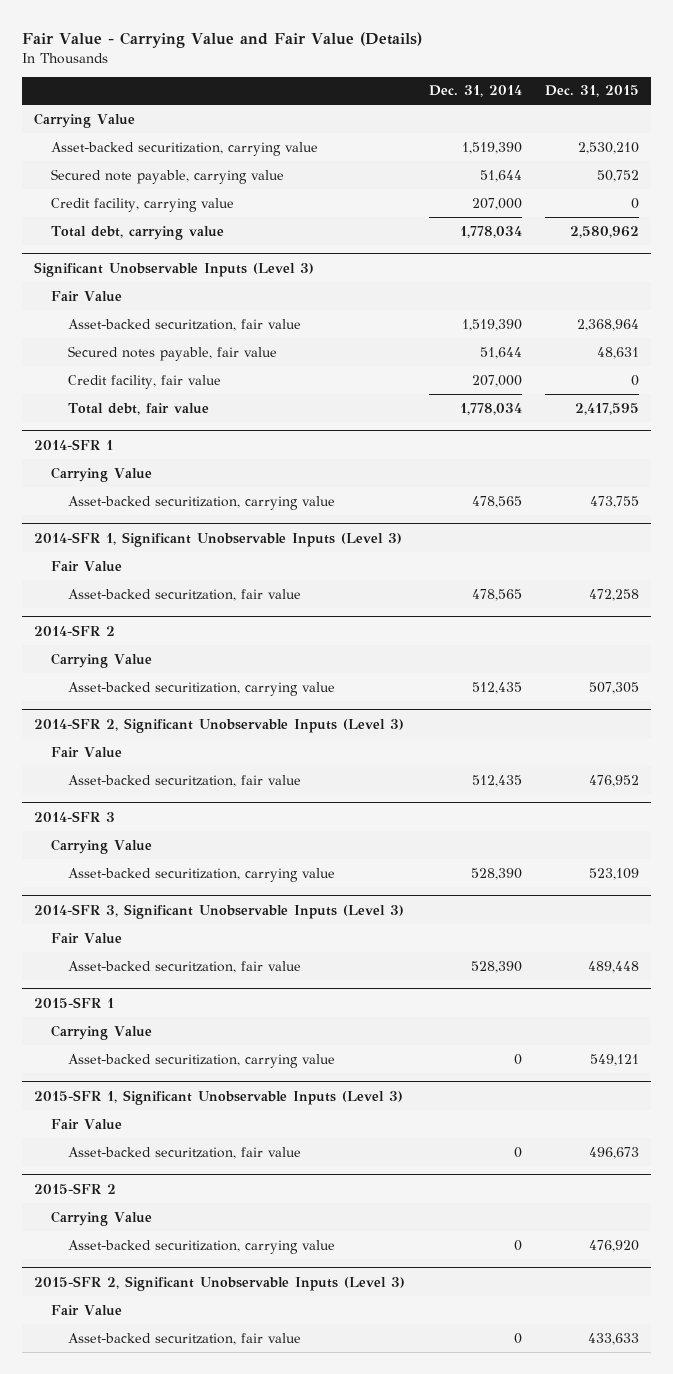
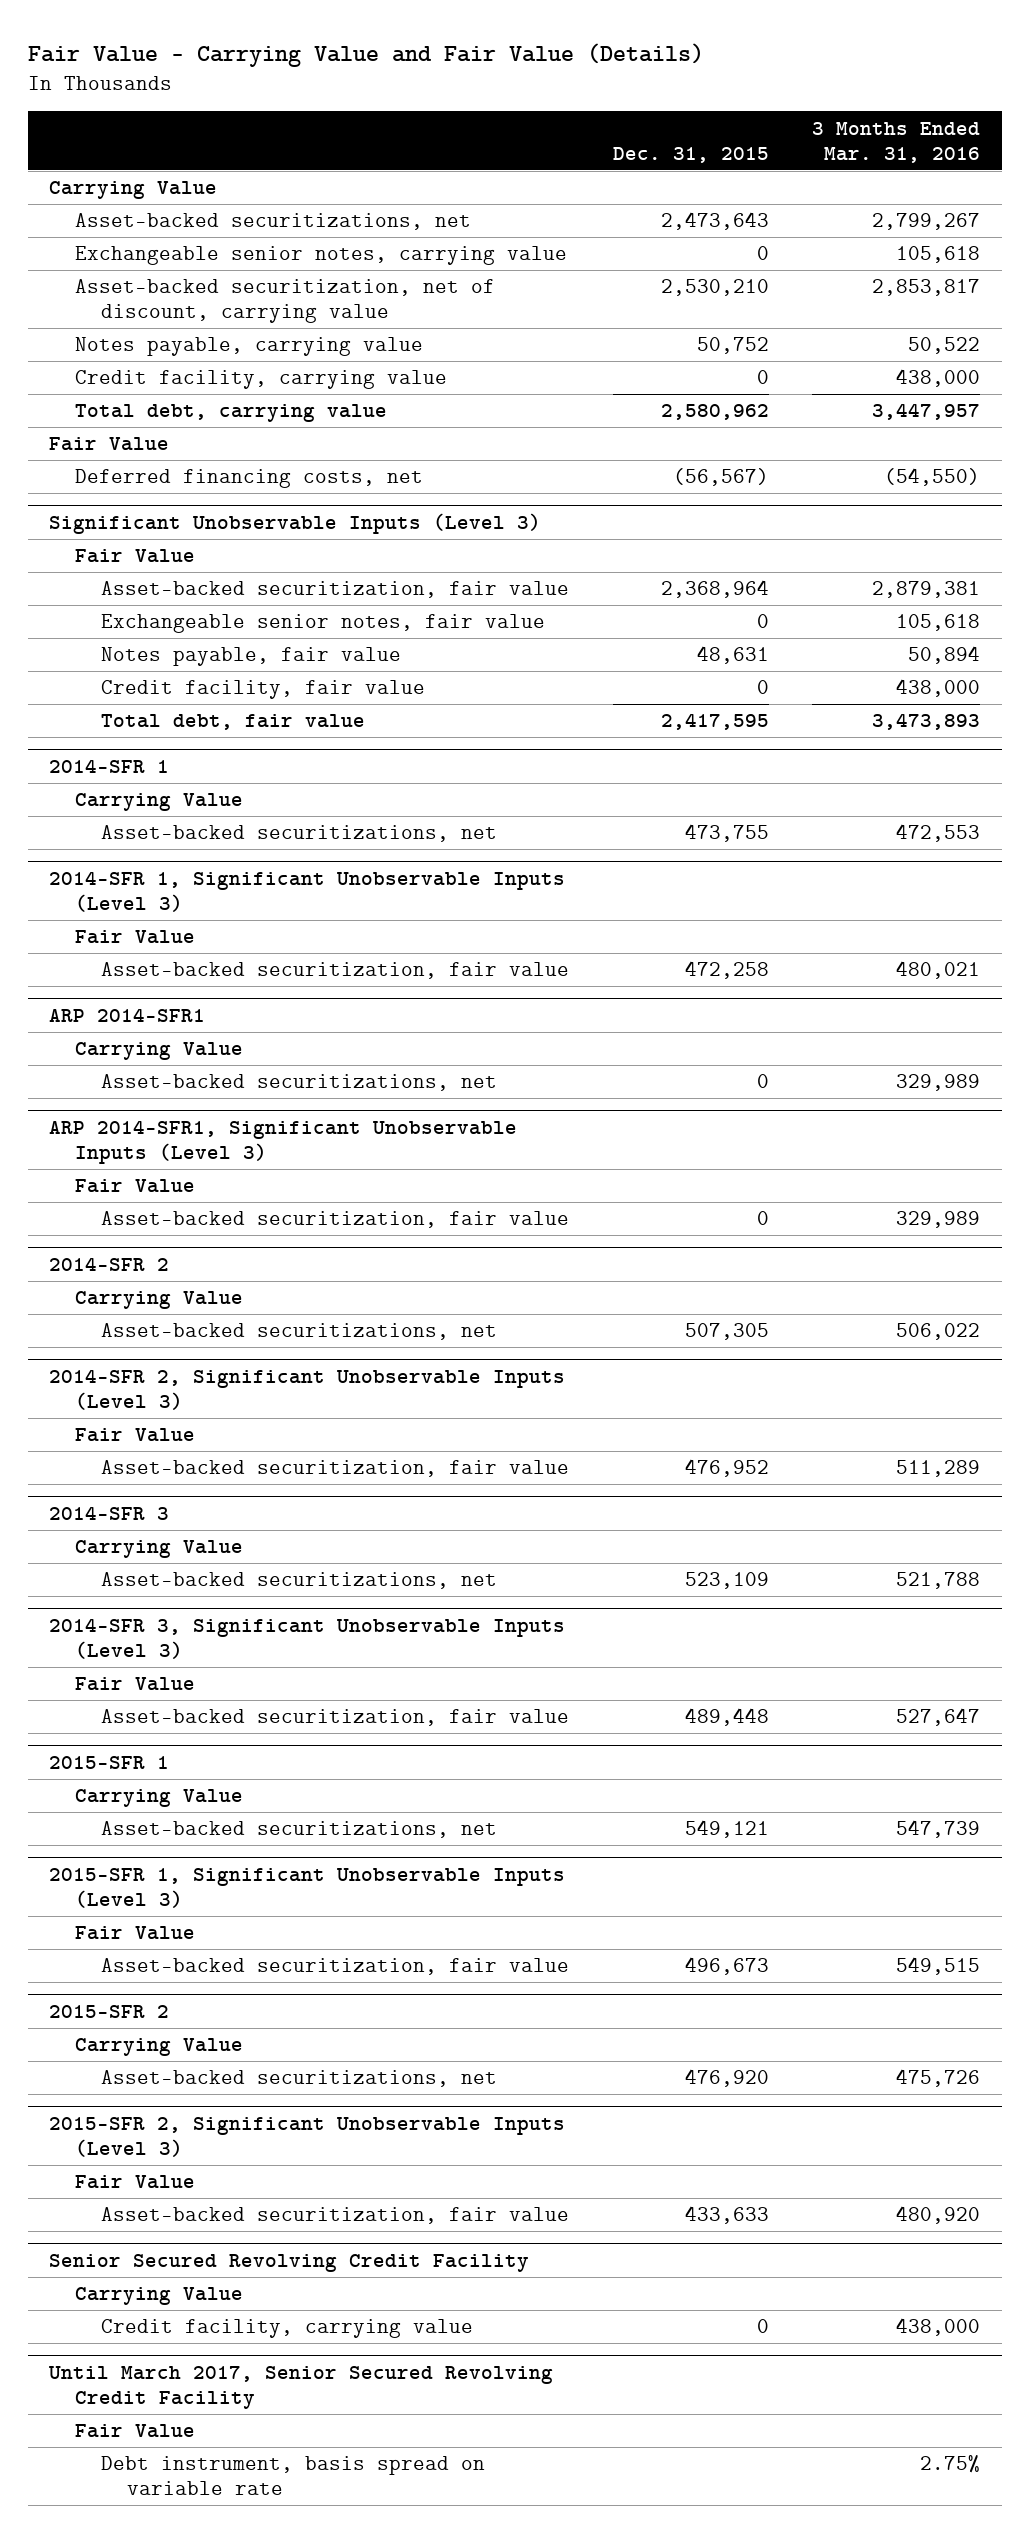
- | Dec. 31, 2014 | Dec. 31, 2015
+ | Dec. 31, 2015 | 3 Months Ended Mar. 31, 2016
- Asset-backed securitization, carrying value | 1,519,390 | 2,530,210
- Secured note payable, carrying value | 51,644 | 50,752
+ Asset-backed securitizations, net | 2,473,643 | 2,799,267
+ Exchangeable senior notes, carrying value | 0 | 105,618
+ Asset-backed securitization, net of discount, carrying value | 2,530,210 | 2,853,817
+ Notes payable, carrying value | 50,752 | 50,522
+ Fair Value
+ Deferred financing costs, net | (56,567) | (54,550)
@ Significant Unobservable Inputs (Level 3)
- Asset-backed securitzation, fair value | 1,519,390 | 2,368,964
- Secured notes payable, fair value | 51,644 | 48,631
+ Asset-backed securitization, fair value | 2,368,964 | 2,879,381
+ Exchangeable senior notes, fair value | 0 | 105,618
+ Notes payable, fair value | 48,631 | 50,894
@ 2014-SFR 1
- Asset-backed securitization, carrying value | 478,565 | 473,755
+ Asset-backed securitizations, net | 473,755 | 472,553
@ 2014-SFR 1, Significant Unobservable Inputs (Level 3)
- Asset-backed securitzation, fair value | 478,565 | 472,258
+ Asset-backed securitization, fair value | 472,258 | 480,021
+ ARP 2014-SFR1
+ Carrying Value
+ Asset-backed securitizations, net | 0 | 329,989
+ ARP 2014-SFR1, Significant Unobservable Inputs (Level 3)
+ Fair Value
+ Asset-backed securitization, fair value | 0 | 329,989
@ 2014-SFR 2
- Asset-backed securitization, carrying value | 512,435 | 507,305
+ Asset-backed securitizations, net | 507,305 | 506,022
@ 2014-SFR 2, Significant Unobservable Inputs (Level 3)
- Asset-backed securitzation, fair value | 512,435 | 476,952
+ Asset-backed securitization, fair value | 476,952 | 511,289
@ 2014-SFR 3
- Asset-backed securitization, carrying value | 528,390 | 523,109
+ Asset-backed securitizations, net | 523,109 | 521,788
@ 2014-SFR 3, Significant Unobservable Inputs (Level 3)
- Asset-backed securitzation, fair value | 528,390 | 489,448
+ Asset-backed securitization, fair value | 489,448 | 527,647
@ 2015-SFR 1
- Asset-backed securitization, carrying value | 0 | 549,121
+ Asset-backed securitizations, net | 549,121 | 547,739
@ 2015-SFR 1, Significant Unobservable Inputs (Level 3)
- Asset-backed securitzation, fair value | 0 | 496,673
+ Asset-backed securitization, fair value | 496,673 | 549,515
@ 2015-SFR 2
- Asset-backed securitization, carrying value | 0 | 476,920
+ Asset-backed securitizations, net | 476,920 | 475,726
@ 2015-SFR 2, Significant Unobservable Inputs (Level 3)
- Asset-backed securitzation, fair value | 0 | 433,633
+ Asset-backed securitization, fair value | 433,633 | 480,920
+ Senior Secured Revolving Credit Facility
+ Carrying Value
+ Credit facility, carrying value | 0 | 438,000
+ Until March 2017, Senior Secured Revolving Credit Facility
+ Fair Value
+ Debt instrument, basis spread on variable rate | | 2.75%

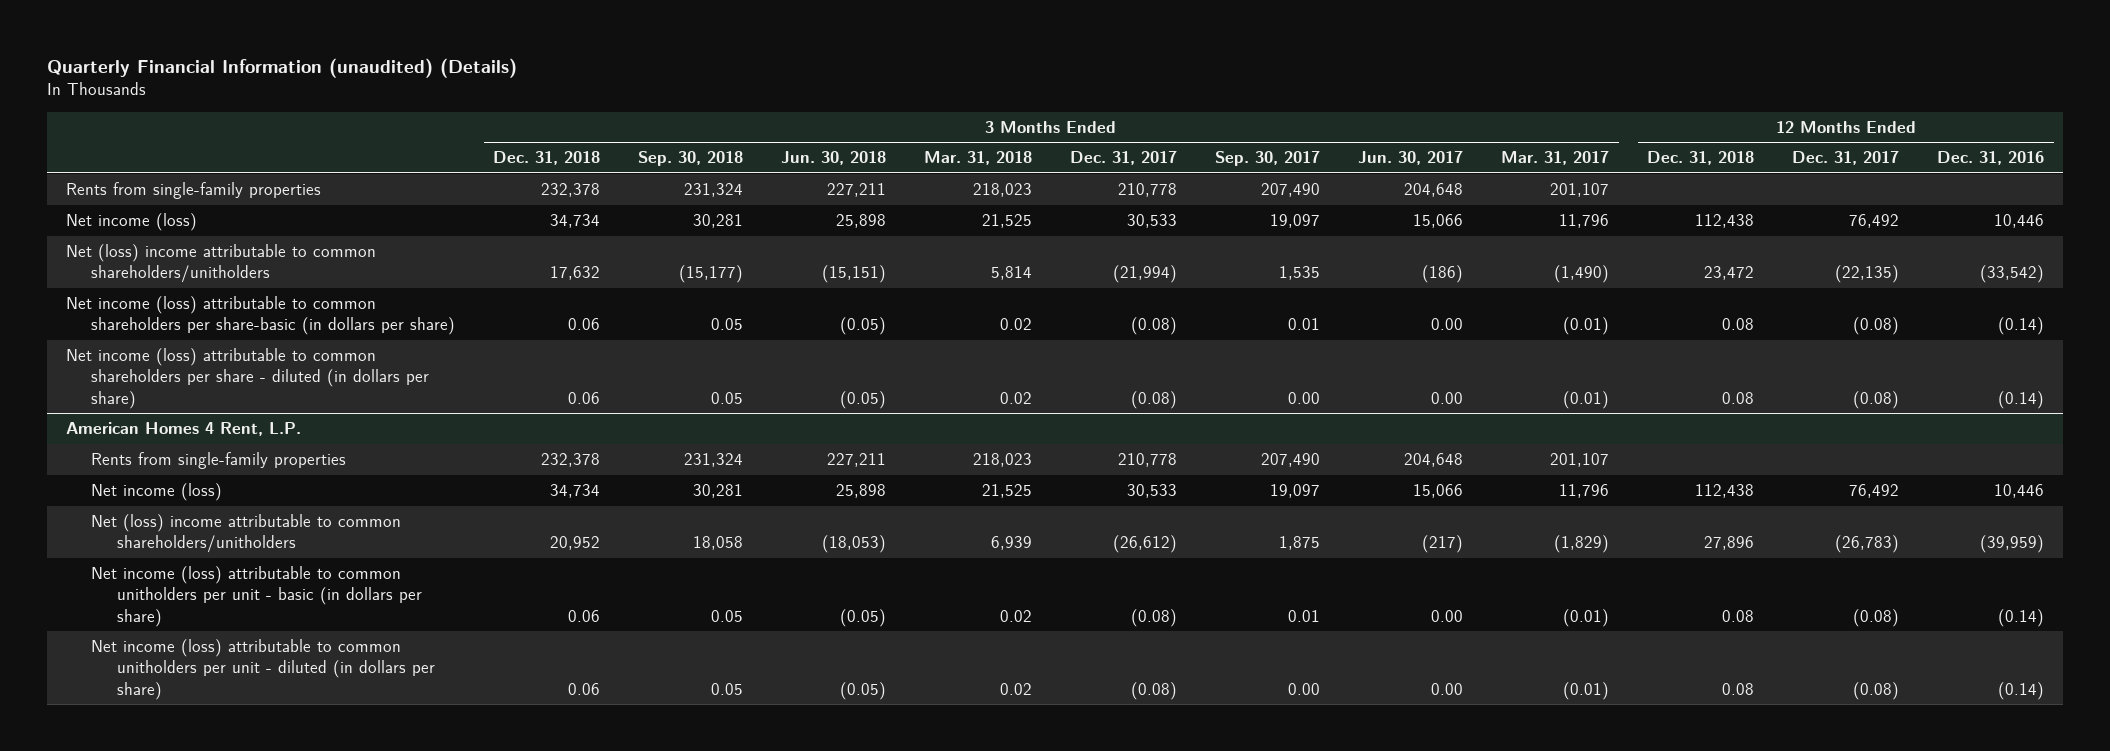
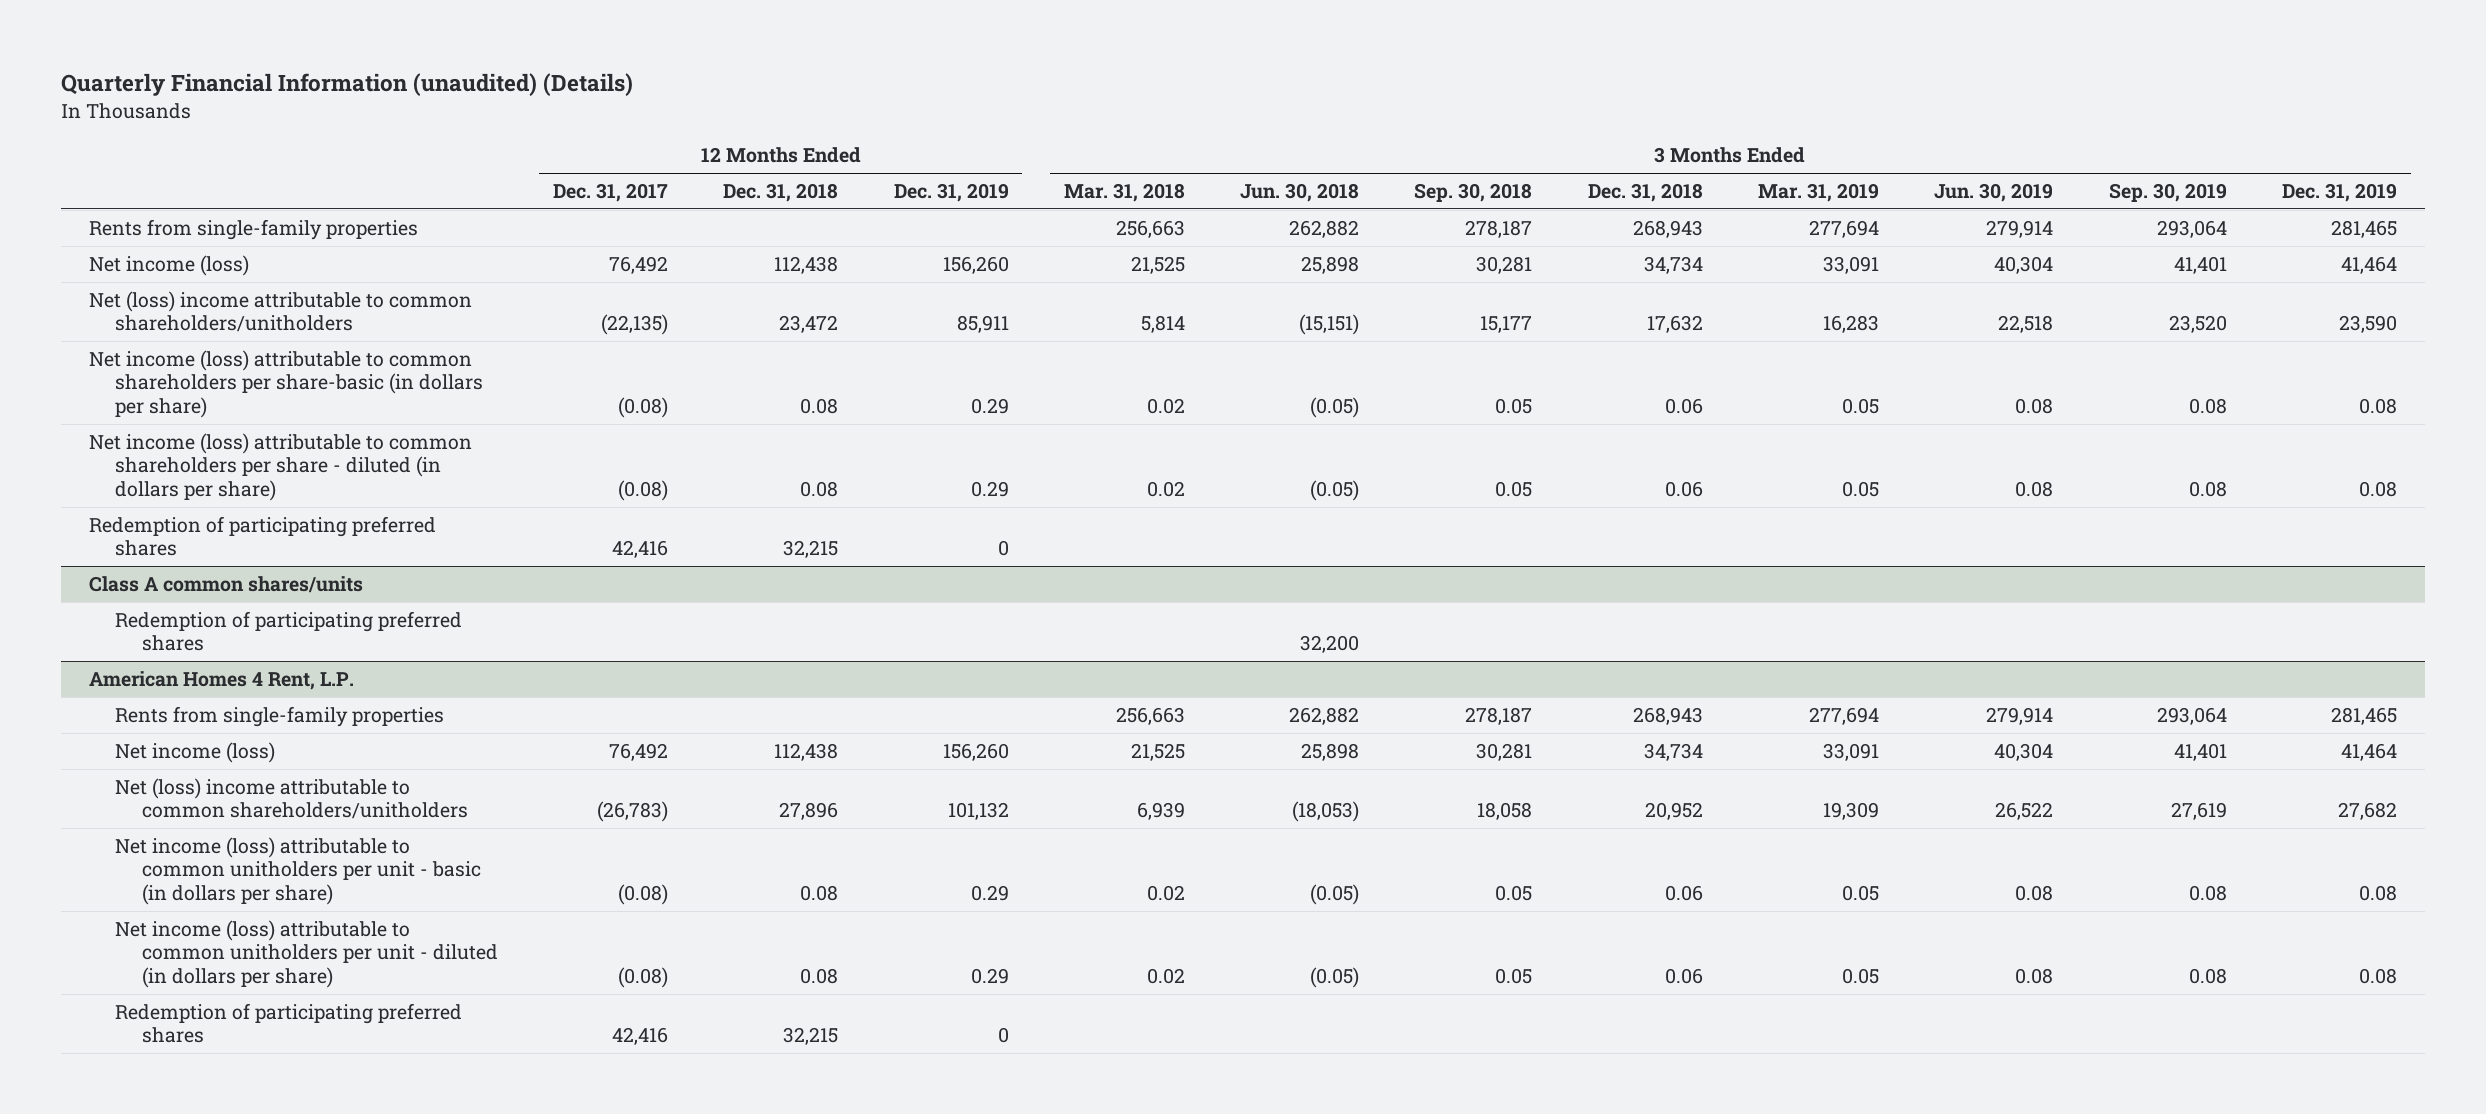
- | 3 Months Ended Dec. 31, 2018 | 3 Months Ended Sep. 30, 2018 | 3 Months Ended Jun. 30, 2018 | 3 Months Ended Mar. 31, 2018 | 3 Months Ended Dec. 31, 2017 | 3 Months Ended Sep. 30, 2017 | 3 Months Ended Jun. 30, 2017 | 3 Months Ended Mar. 31, 2017 | 12 Months Ended Dec. 31, 2018 | 12 Months Ended Dec. 31, 2017 | 12 Months Ended Dec. 31, 2016
+ | 12 Months Ended Dec. 31, 2017 | 12 Months Ended Dec. 31, 2018 | 12 Months Ended Dec. 31, 2019 | 3 Months Ended Mar. 31, 2018 | 3 Months Ended Jun. 30, 2018 | 3 Months Ended Sep. 30, 2018 | 3 Months Ended Dec. 31, 2018 | 3 Months Ended Mar. 31, 2019 | 3 Months Ended Jun. 30, 2019 | 3 Months Ended Sep. 30, 2019 | 3 Months Ended Dec. 31, 2019
- Rents from single-family properties | 232,378 | 231,324 | 227,211 | 218,023 | 210,778 | 207,490 | 204,648 | 201,107 | | |
+ Rents from single-family properties | | | | 256,663 | 262,882 | 278,187 | 268,943 | 277,694 | 279,914 | 293,064 | 281,465
- Net (loss) income attributable to common shareholders/unitholders | 17,632 | (15,177) | (15,151) | 5,814 | (21,994) | 1,535 | (186) | (1,490) | 23,472 | (22,135) | (33,542)
+ Net (loss) income attributable to common shareholders/unitholders | (22,135) | 23,472 | 85,911 | 5,814 | (15,151) | 15,177 | 17,632 | 16,283 | 22,518 | 23,520 | 23,590
+ Redemption of participating preferred shares | 42,416 | 32,215 | 0 | | | | | | | |
+ Class A common shares/units
+ Redemption of participating preferred shares | | | | | 32,200 | | | | | |
@ American Homes 4 Rent, L.P.
- Rents from single-family properties | 232,378 | 231,324 | 227,211 | 218,023 | 210,778 | 207,490 | 204,648 | 201,107 | | |
+ Rents from single-family properties | | | | 256,663 | 262,882 | 278,187 | 268,943 | 277,694 | 279,914 | 293,064 | 281,465
+ Redemption of participating preferred shares | 42,416 | 32,215 | 0 | | | | | | | |

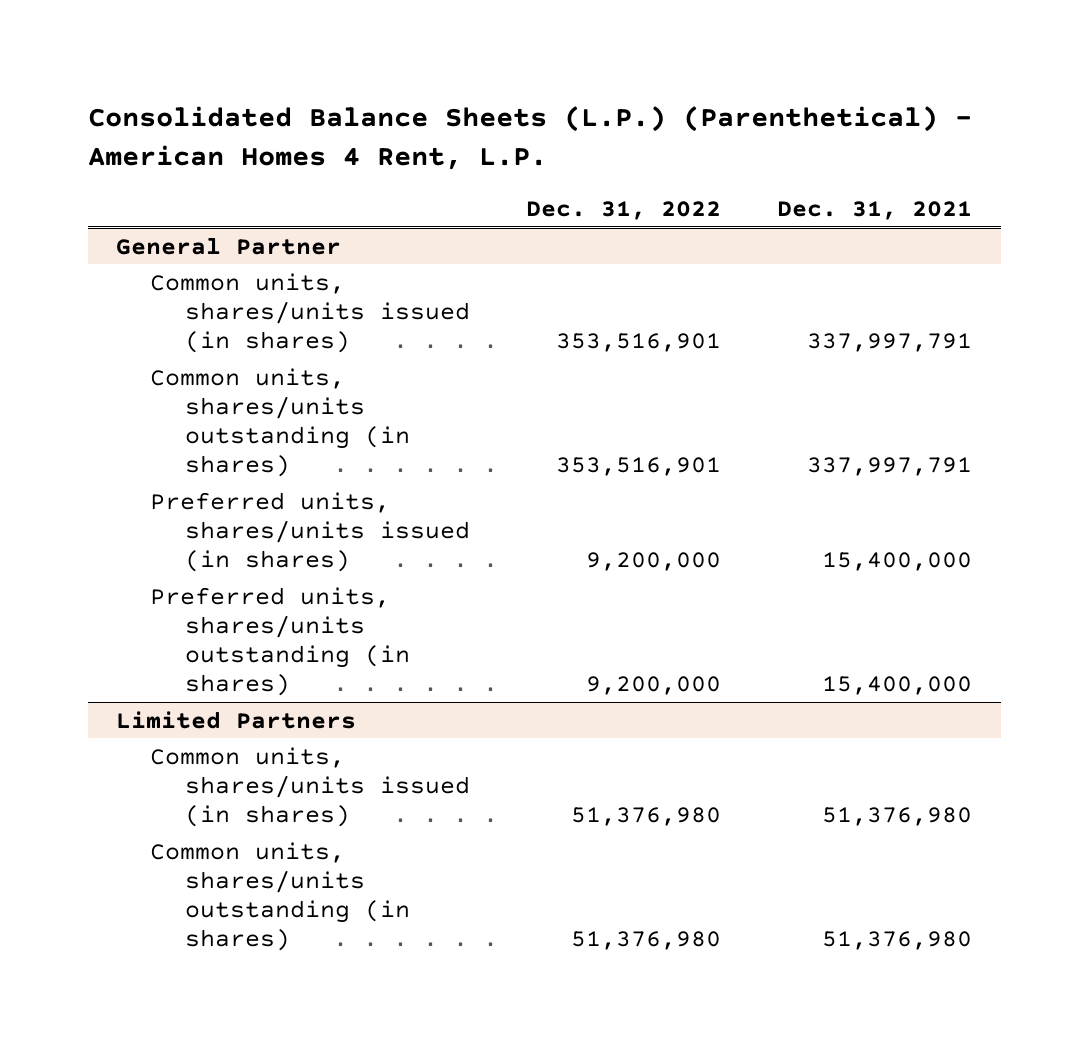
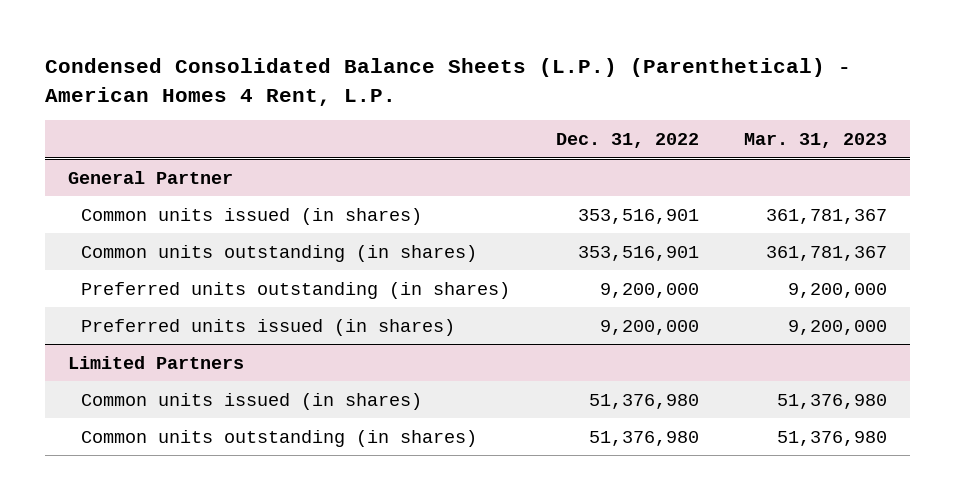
- Consolidated Balance Sheets (L.P.) (Parenthetical) - American Homes 4 Rent, L.P.
+ Condensed Consolidated Balance Sheets (L.P.) (Parenthetical) - American Homes 4 Rent, L.P.
- | Dec. 31, 2022 | Dec. 31, 2021
+ | Dec. 31, 2022 | Mar. 31, 2023
@ General Partner
- Common units, shares/units issued (in shares) | 353,516,901 | 337,997,791
- Common units, shares/units outstanding (in shares) | 353,516,901 | 337,997,791
- Preferred units, shares/units issued (in shares) | 9,200,000 | 15,400,000
- Preferred units, shares/units outstanding (in shares) | 9,200,000 | 15,400,000
+ Common units issued (in shares) | 353,516,901 | 361,781,367
+ Common units outstanding (in shares) | 353,516,901 | 361,781,367
+ Preferred units outstanding (in shares) | 9,200,000 | 9,200,000
+ Preferred units issued (in shares) | 9,200,000 | 9,200,000
@ Limited Partners
- Common units, shares/units issued (in shares) | 51,376,980 | 51,376,980
- Common units, shares/units outstanding (in shares) | 51,376,980 | 51,376,980
+ Common units issued (in shares) | 51,376,980 | 51,376,980
+ Common units outstanding (in shares) | 51,376,980 | 51,376,980

